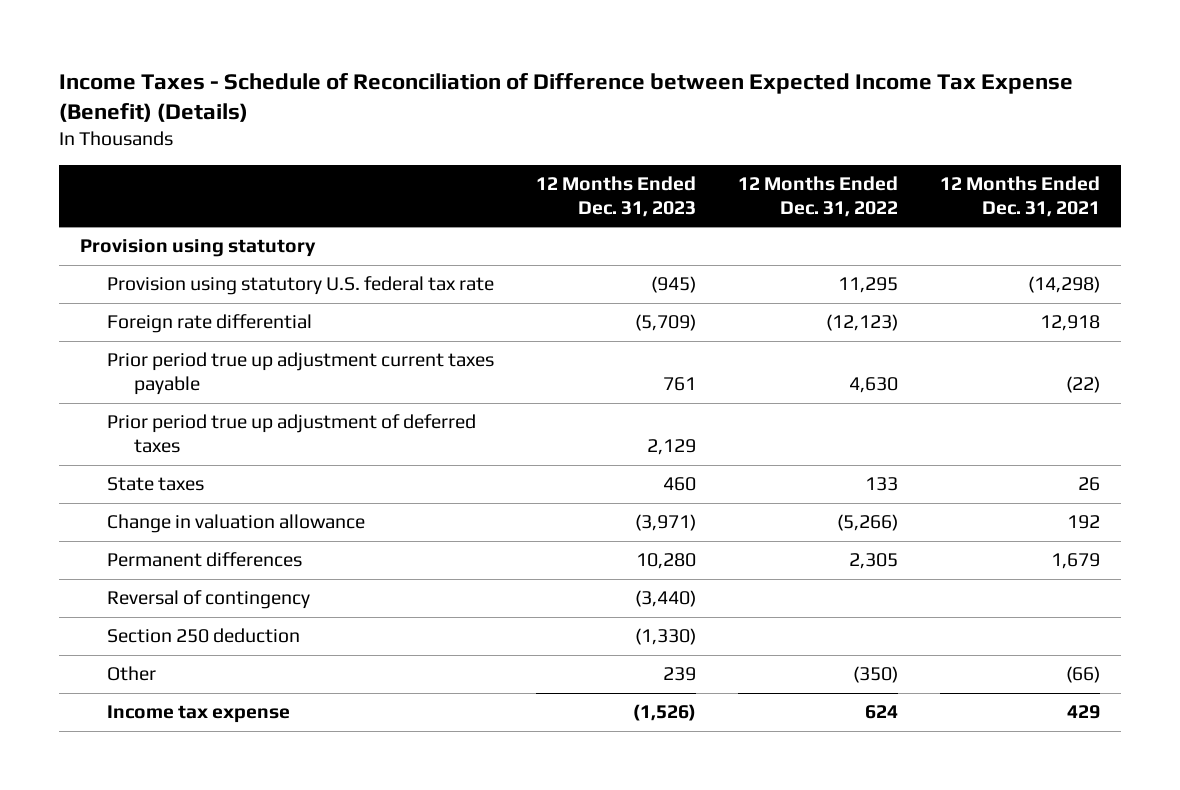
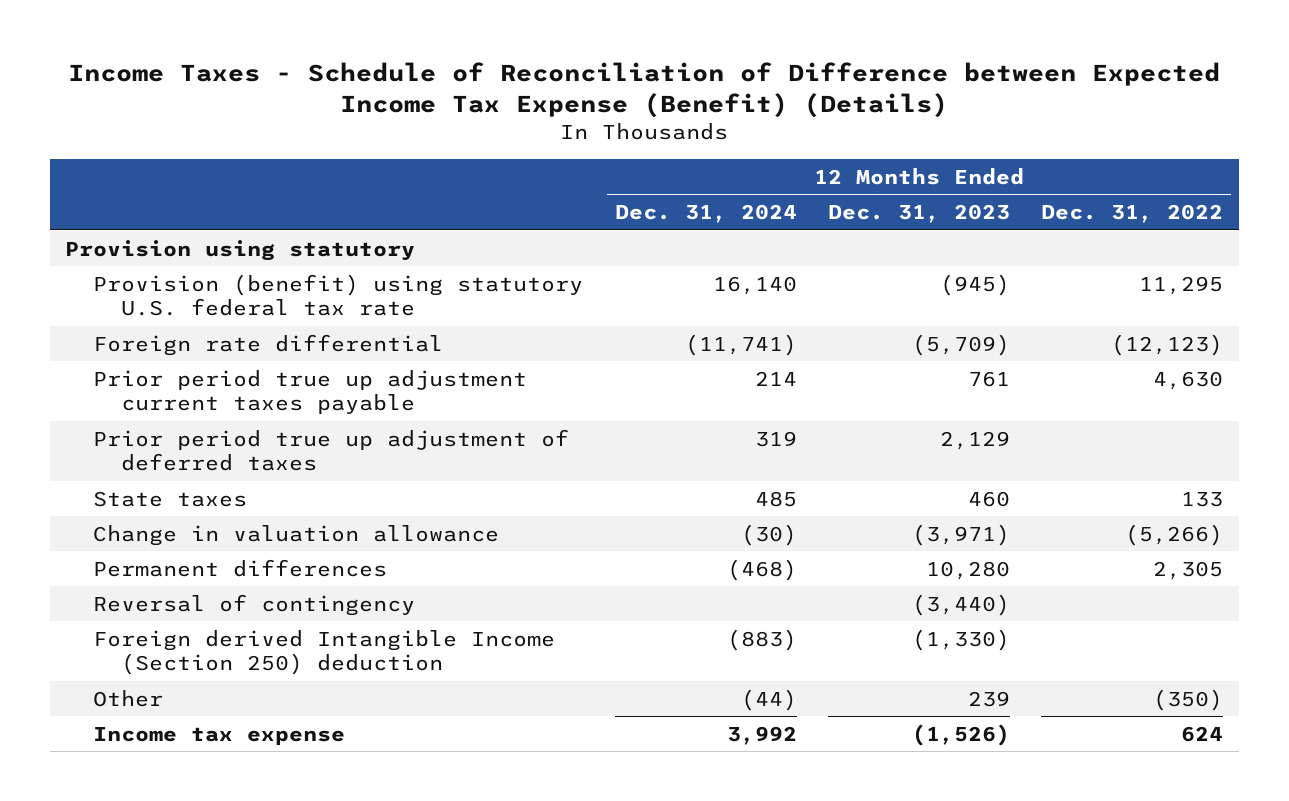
- | 12 Months Ended Dec. 31, 2023 | 12 Months Ended Dec. 31, 2022 | 12 Months Ended Dec. 31, 2021
+ | 12 Months Ended Dec. 31, 2024 | 12 Months Ended Dec. 31, 2023 | 12 Months Ended Dec. 31, 2022
- Provision using statutory U.S. federal tax rate | (945) | 11,295 | (14,298)
+ Provision (benefit) using statutory U.S. federal tax rate | 16,140 | (945) | 11,295
- Section 250 deduction | (1,330) | |
+ Foreign derived Intangible Income (Section 250) deduction | (883) | (1,330) |

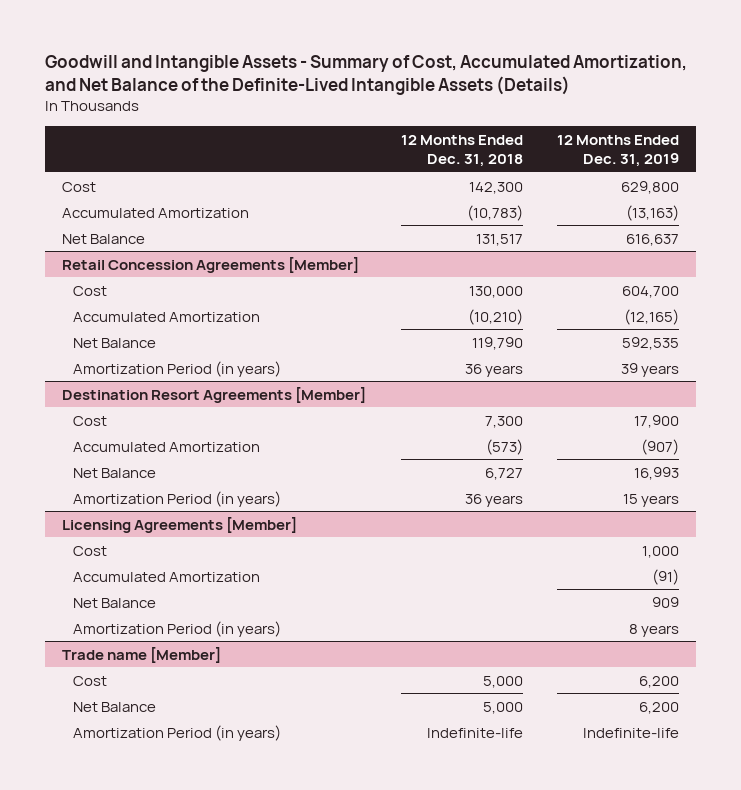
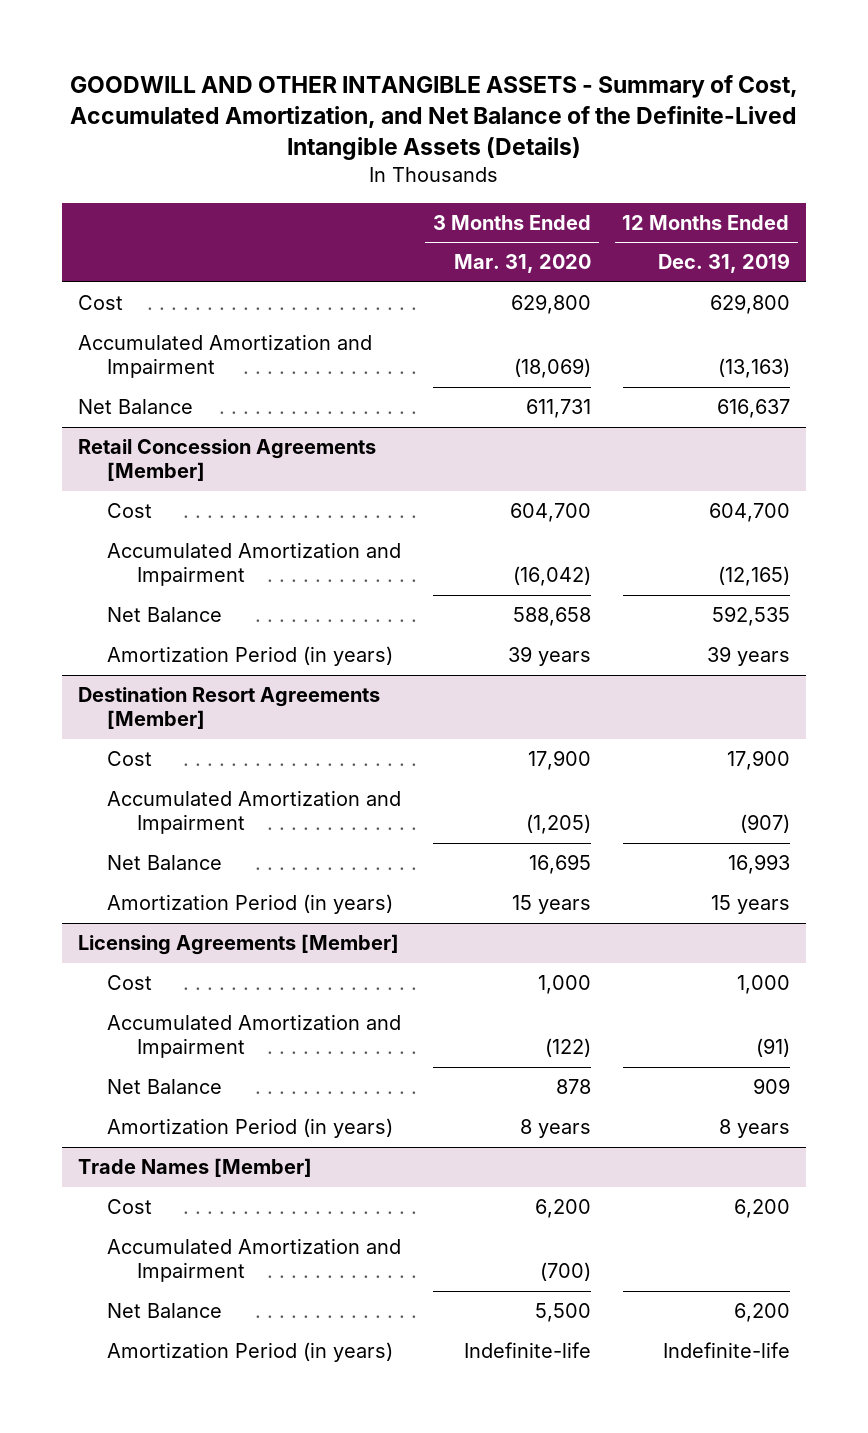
- Goodwill and Intangible Assets - Summary of Cost, Accumulated Amortization, and Net Balance of the Definite-Lived Intangible Assets (Details)
+ GOODWILL AND OTHER INTANGIBLE ASSETS - Summary of Cost, Accumulated Amortization, and Net Balance of the Definite-Lived Intangible Assets (Details)
- | 12 Months Ended Dec. 31, 2018 | 12 Months Ended Dec. 31, 2019
+ | 3 Months Ended Mar. 31, 2020 | 12 Months Ended Dec. 31, 2019
- Accumulated Amortization | (10,783) | (13,163)
+ Accumulated Amortization and Impairment | (18,069) | (13,163)
@ Retail Concession Agreements [Member]
- Accumulated Amortization | (10,210) | (12,165)
+ Accumulated Amortization and Impairment | (16,042) | (12,165)
@ Destination Resort Agreements [Member]
- Accumulated Amortization | (573) | (907)
+ Accumulated Amortization and Impairment | (1,205) | (907)
@ Licensing Agreements [Member]
- Accumulated Amortization | | (91)
+ Accumulated Amortization and Impairment | (122) | (91)
- Trade name [Member]
+ Trade Names [Member]
+ Accumulated Amortization and Impairment | (700) |

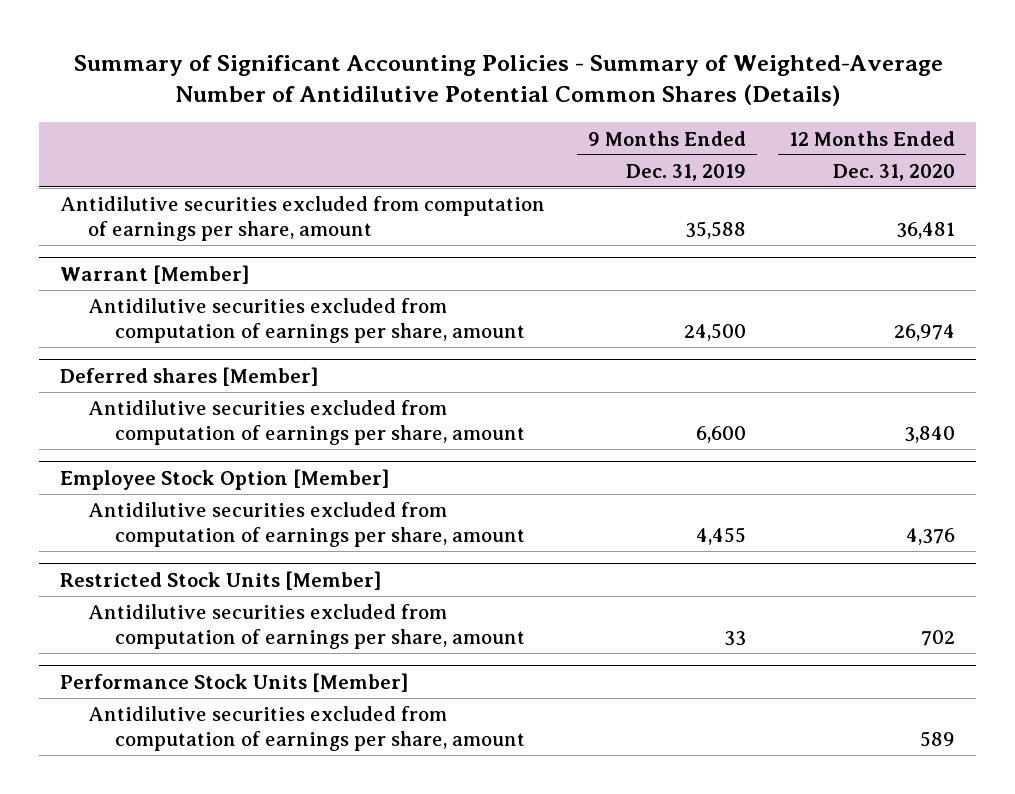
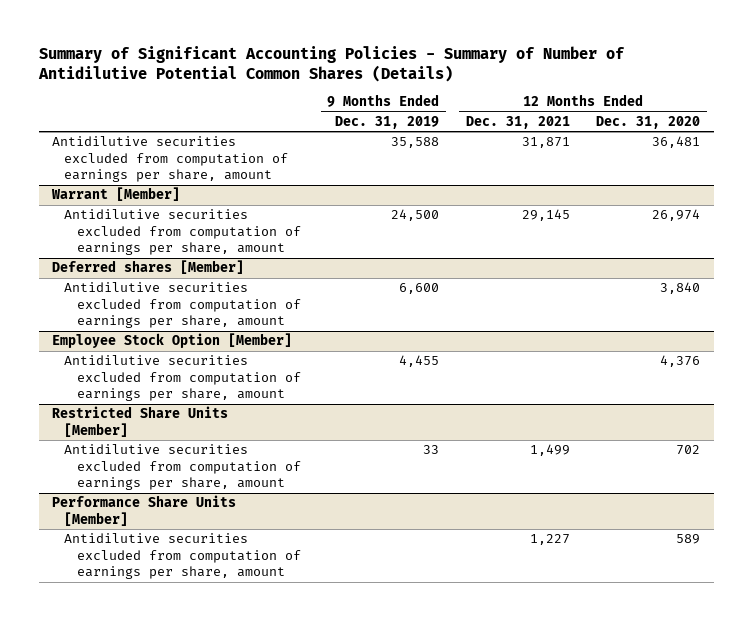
- Summary of Significant Accounting Policies - Summary of Weighted-Average Number of Antidilutive Potential Common Shares (Details)
+ Summary of Significant Accounting Policies - Summary of Number of Antidilutive Potential Common Shares (Details)
- | 9 Months Ended Dec. 31, 2019 | 12 Months Ended Dec. 31, 2020
+ | 9 Months Ended Dec. 31, 2019 | 12 Months Ended Dec. 31, 2021 | 12 Months Ended Dec. 31, 2020
- Restricted Stock Units [Member]
+ Restricted Share Units [Member]
- Performance Stock Units [Member]
+ Performance Share Units [Member]

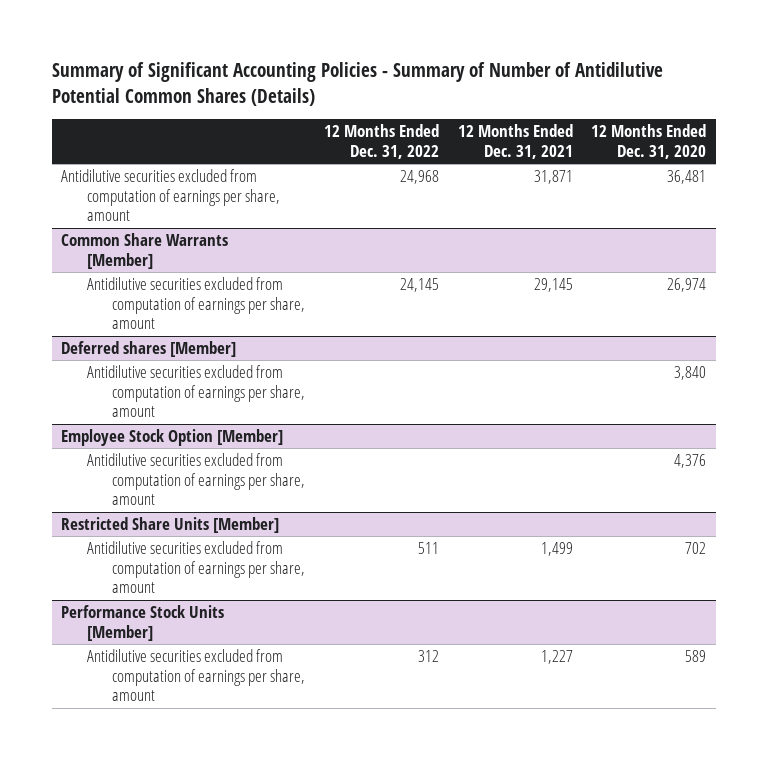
- | 9 Months Ended Dec. 31, 2019 | 12 Months Ended Dec. 31, 2021 | 12 Months Ended Dec. 31, 2020
+ | 12 Months Ended Dec. 31, 2022 | 12 Months Ended Dec. 31, 2021 | 12 Months Ended Dec. 31, 2020
- Warrant [Member]
+ Common Share Warrants [Member]
- Performance Share Units [Member]
+ Performance Stock Units [Member]

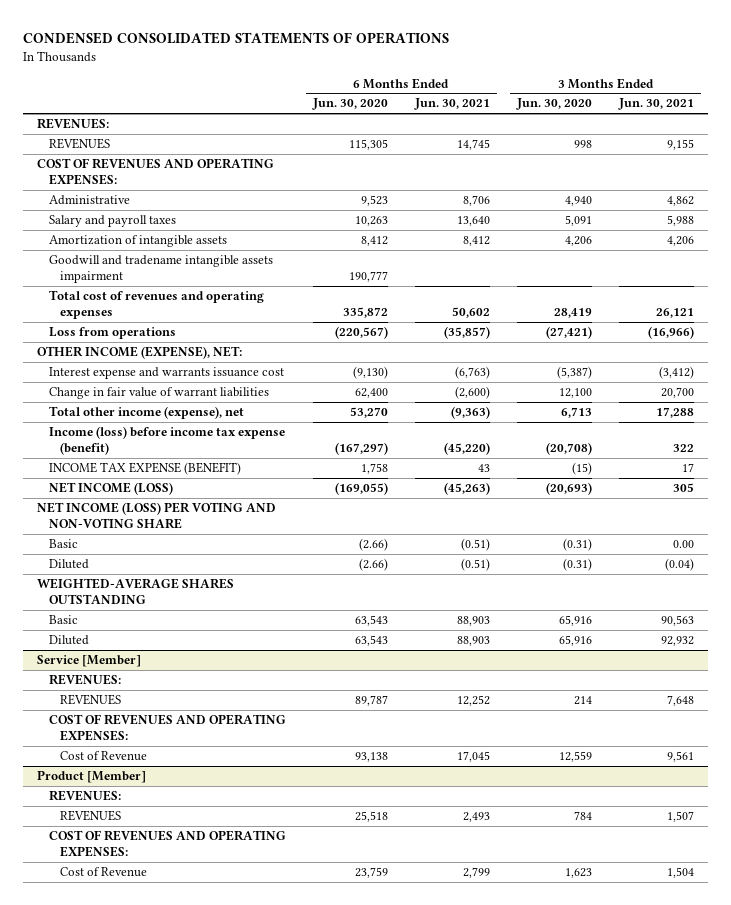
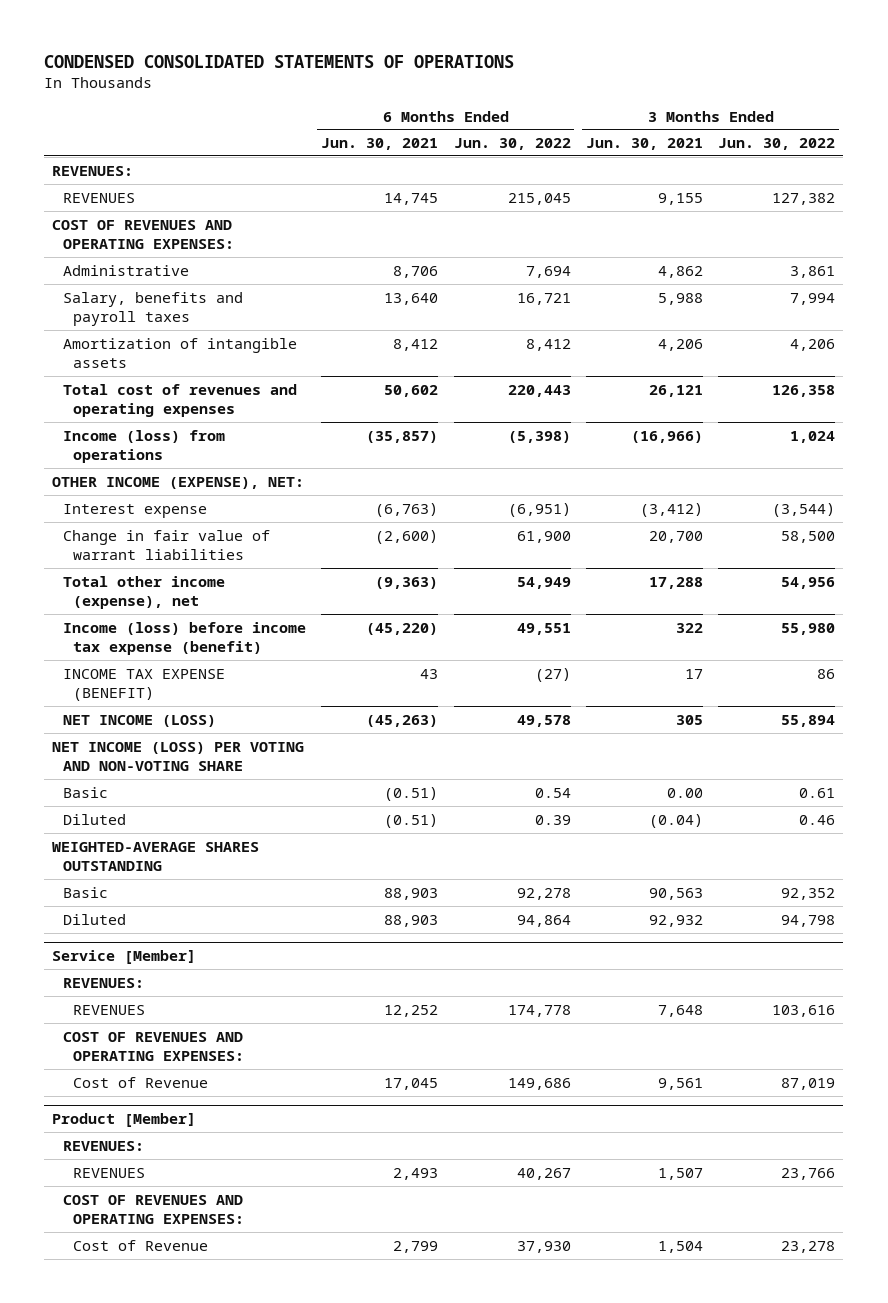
- | 6 Months Ended Jun. 30, 2020 | 6 Months Ended Jun. 30, 2021 | 3 Months Ended Jun. 30, 2020 | 3 Months Ended Jun. 30, 2021
+ | 6 Months Ended Jun. 30, 2021 | 6 Months Ended Jun. 30, 2022 | 3 Months Ended Jun. 30, 2021 | 3 Months Ended Jun. 30, 2022
- Salary and payroll taxes | 10,263 | 13,640 | 5,091 | 5,988
+ Salary, benefits and payroll taxes | 13,640 | 16,721 | 5,988 | 7,994
- Goodwill and tradename intangible assets impairment | 190,777 | | |
- Loss from operations | (220,567) | (35,857) | (27,421) | (16,966)
+ Income (loss) from operations | (35,857) | (5,398) | (16,966) | 1,024
- Interest expense and warrants issuance cost | (9,130) | (6,763) | (5,387) | (3,412)
+ Interest expense | (6,763) | (6,951) | (3,412) | (3,544)

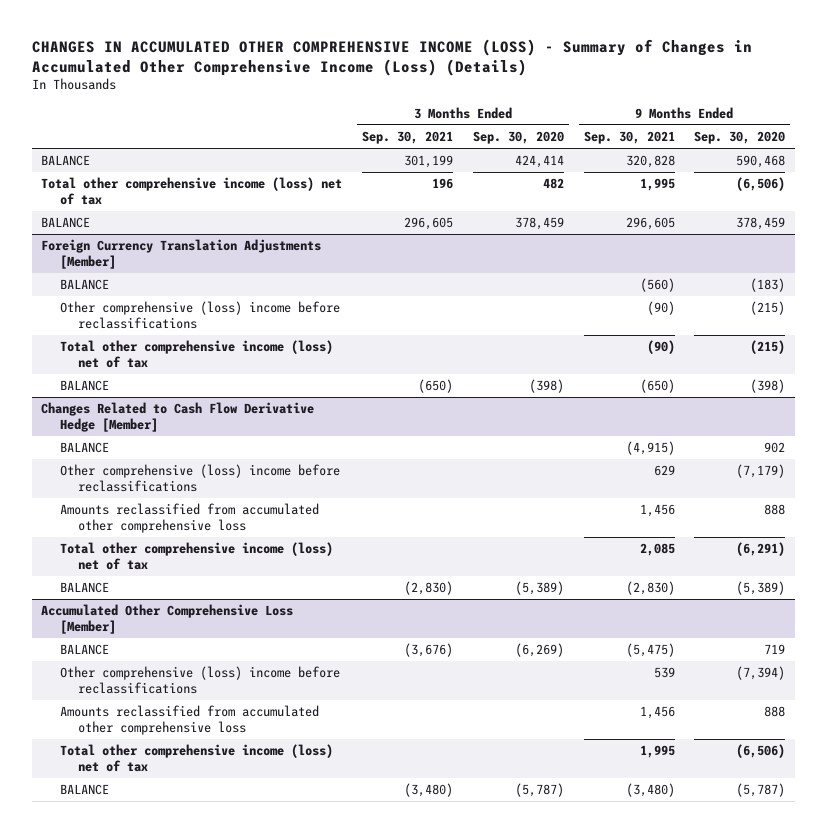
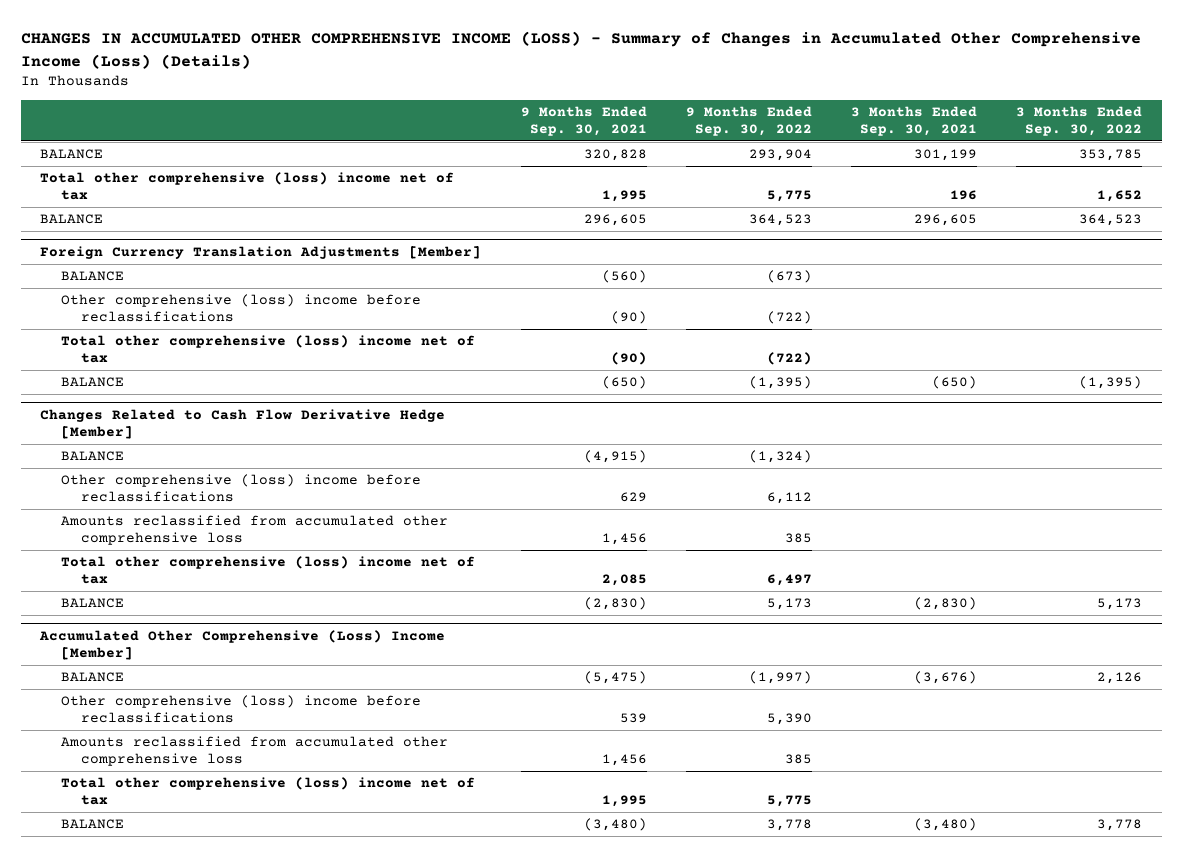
- | 3 Months Ended Sep. 30, 2021 | 3 Months Ended Sep. 30, 2020 | 9 Months Ended Sep. 30, 2021 | 9 Months Ended Sep. 30, 2020
+ | 9 Months Ended Sep. 30, 2021 | 9 Months Ended Sep. 30, 2022 | 3 Months Ended Sep. 30, 2021 | 3 Months Ended Sep. 30, 2022
- Total other comprehensive income (loss) net of tax | 196 | 482 | 1,995 | (6,506)
+ Total other comprehensive (loss) income net of tax | 1,995 | 5,775 | 196 | 1,652
@ Foreign Currency Translation Adjustments [Member]
- Total other comprehensive income (loss) net of tax | | | (90) | (215)
+ Total other comprehensive (loss) income net of tax | (90) | (722) | |
@ Changes Related to Cash Flow Derivative Hedge [Member]
- Total other comprehensive income (loss) net of tax | | | 2,085 | (6,291)
+ Total other comprehensive (loss) income net of tax | 2,085 | 6,497 | |
- Accumulated Other Comprehensive Loss [Member]
+ Accumulated Other Comprehensive (Loss) Income [Member]
- Total other comprehensive income (loss) net of tax | | | 1,995 | (6,506)
+ Total other comprehensive (loss) income net of tax | 1,995 | 5,775 | |

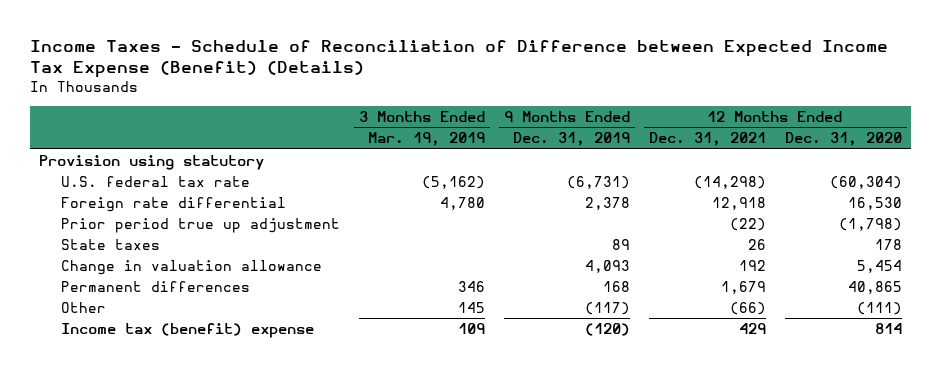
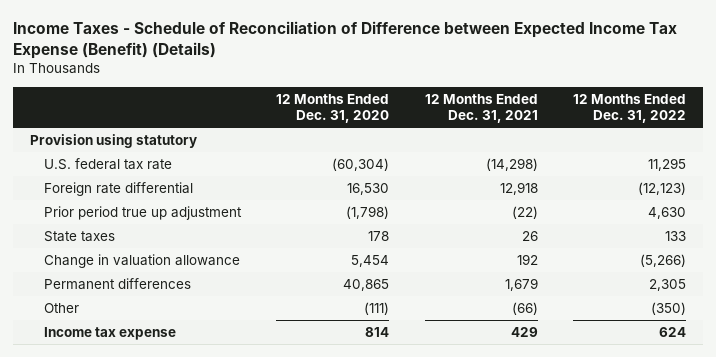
- | 3 Months Ended Mar. 19, 2019 | 9 Months Ended Dec. 31, 2019 | 12 Months Ended Dec. 31, 2021 | 12 Months Ended Dec. 31, 2020
+ | 12 Months Ended Dec. 31, 2020 | 12 Months Ended Dec. 31, 2021 | 12 Months Ended Dec. 31, 2022
- Income tax (benefit) expense | 109 | (120) | 429 | 814
+ Income tax expense | 814 | 429 | 624

